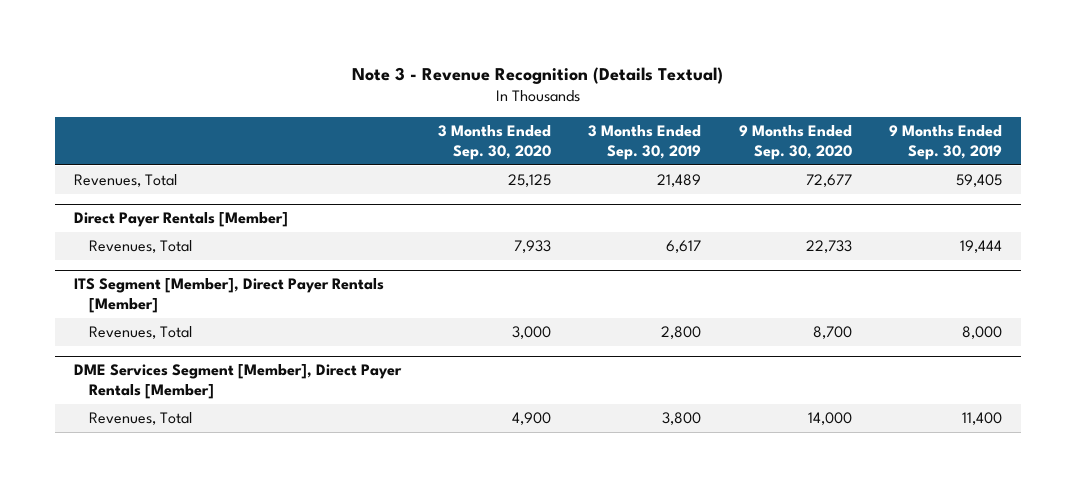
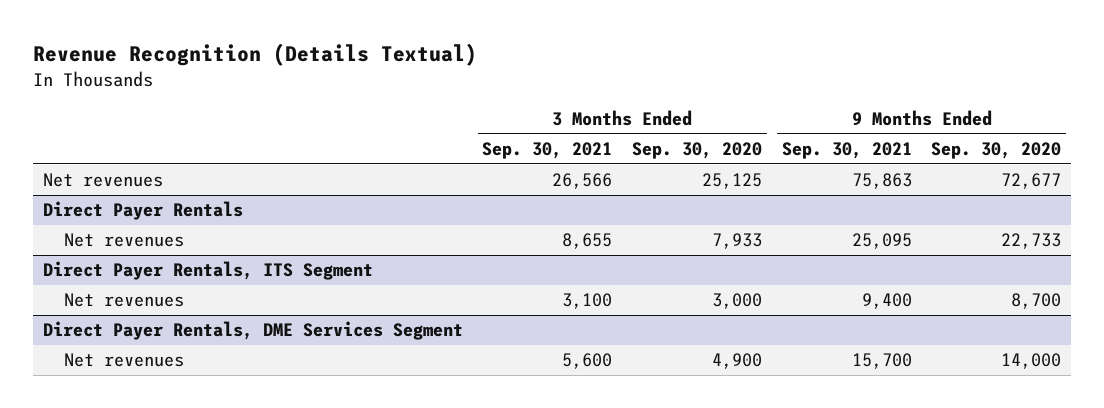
- Note 3 - Revenue Recognition (Details Textual)
+ Revenue Recognition (Details Textual)
- | 3 Months Ended Sep. 30, 2020 | 3 Months Ended Sep. 30, 2019 | 9 Months Ended Sep. 30, 2020 | 9 Months Ended Sep. 30, 2019
+ | 3 Months Ended Sep. 30, 2021 | 3 Months Ended Sep. 30, 2020 | 9 Months Ended Sep. 30, 2021 | 9 Months Ended Sep. 30, 2020
- Revenues, Total | 25,125 | 21,489 | 72,677 | 59,405
- Direct Payer Rentals [Member]
- Revenues, Total | 7,933 | 6,617 | 22,733 | 19,444
- ITS Segment [Member], Direct Payer Rentals [Member]
- Revenues, Total | 3,000 | 2,800 | 8,700 | 8,000
- DME Services Segment [Member], Direct Payer Rentals [Member]
- Revenues, Total | 4,900 | 3,800 | 14,000 | 11,400
+ Net revenues | 26,566 | 25,125 | 75,863 | 72,677
+ Direct Payer Rentals
+ Net revenues | 8,655 | 7,933 | 25,095 | 22,733
+ Direct Payer Rentals, ITS Segment
+ Net revenues | 3,100 | 3,000 | 9,400 | 8,700
+ Direct Payer Rentals, DME Services Segment
+ Net revenues | 5,600 | 4,900 | 15,700 | 14,000

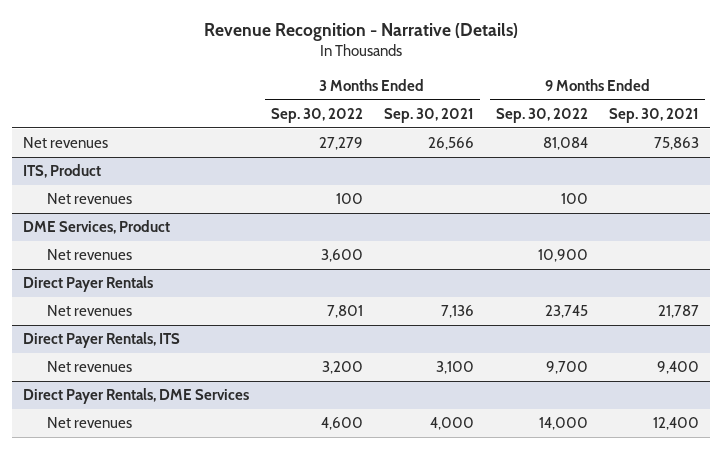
- Revenue Recognition (Details Textual)
+ Revenue Recognition - Narrative (Details)
- | 3 Months Ended Sep. 30, 2021 | 3 Months Ended Sep. 30, 2020 | 9 Months Ended Sep. 30, 2021 | 9 Months Ended Sep. 30, 2020
+ | 3 Months Ended Sep. 30, 2022 | 3 Months Ended Sep. 30, 2021 | 9 Months Ended Sep. 30, 2022 | 9 Months Ended Sep. 30, 2021
+ ITS, Product
+ Net revenues | 100 | | 100 |
+ DME Services, Product
+ Net revenues | 3,600 | | 10,900 |
@ Direct Payer Rentals
- Net revenues | 8,655 | 7,933 | 25,095 | 22,733
- Direct Payer Rentals, ITS Segment
@ Direct Payer Rentals
+ Net revenues | 7,801 | 7,136 | 23,745 | 21,787
+ Direct Payer Rentals, ITS
- Direct Payer Rentals, DME Services Segment
- Net revenues | 5,600 | 4,900 | 15,700 | 14,000
+ Direct Payer Rentals, DME Services
+ Net revenues | 4,600 | 4,000 | 14,000 | 12,400

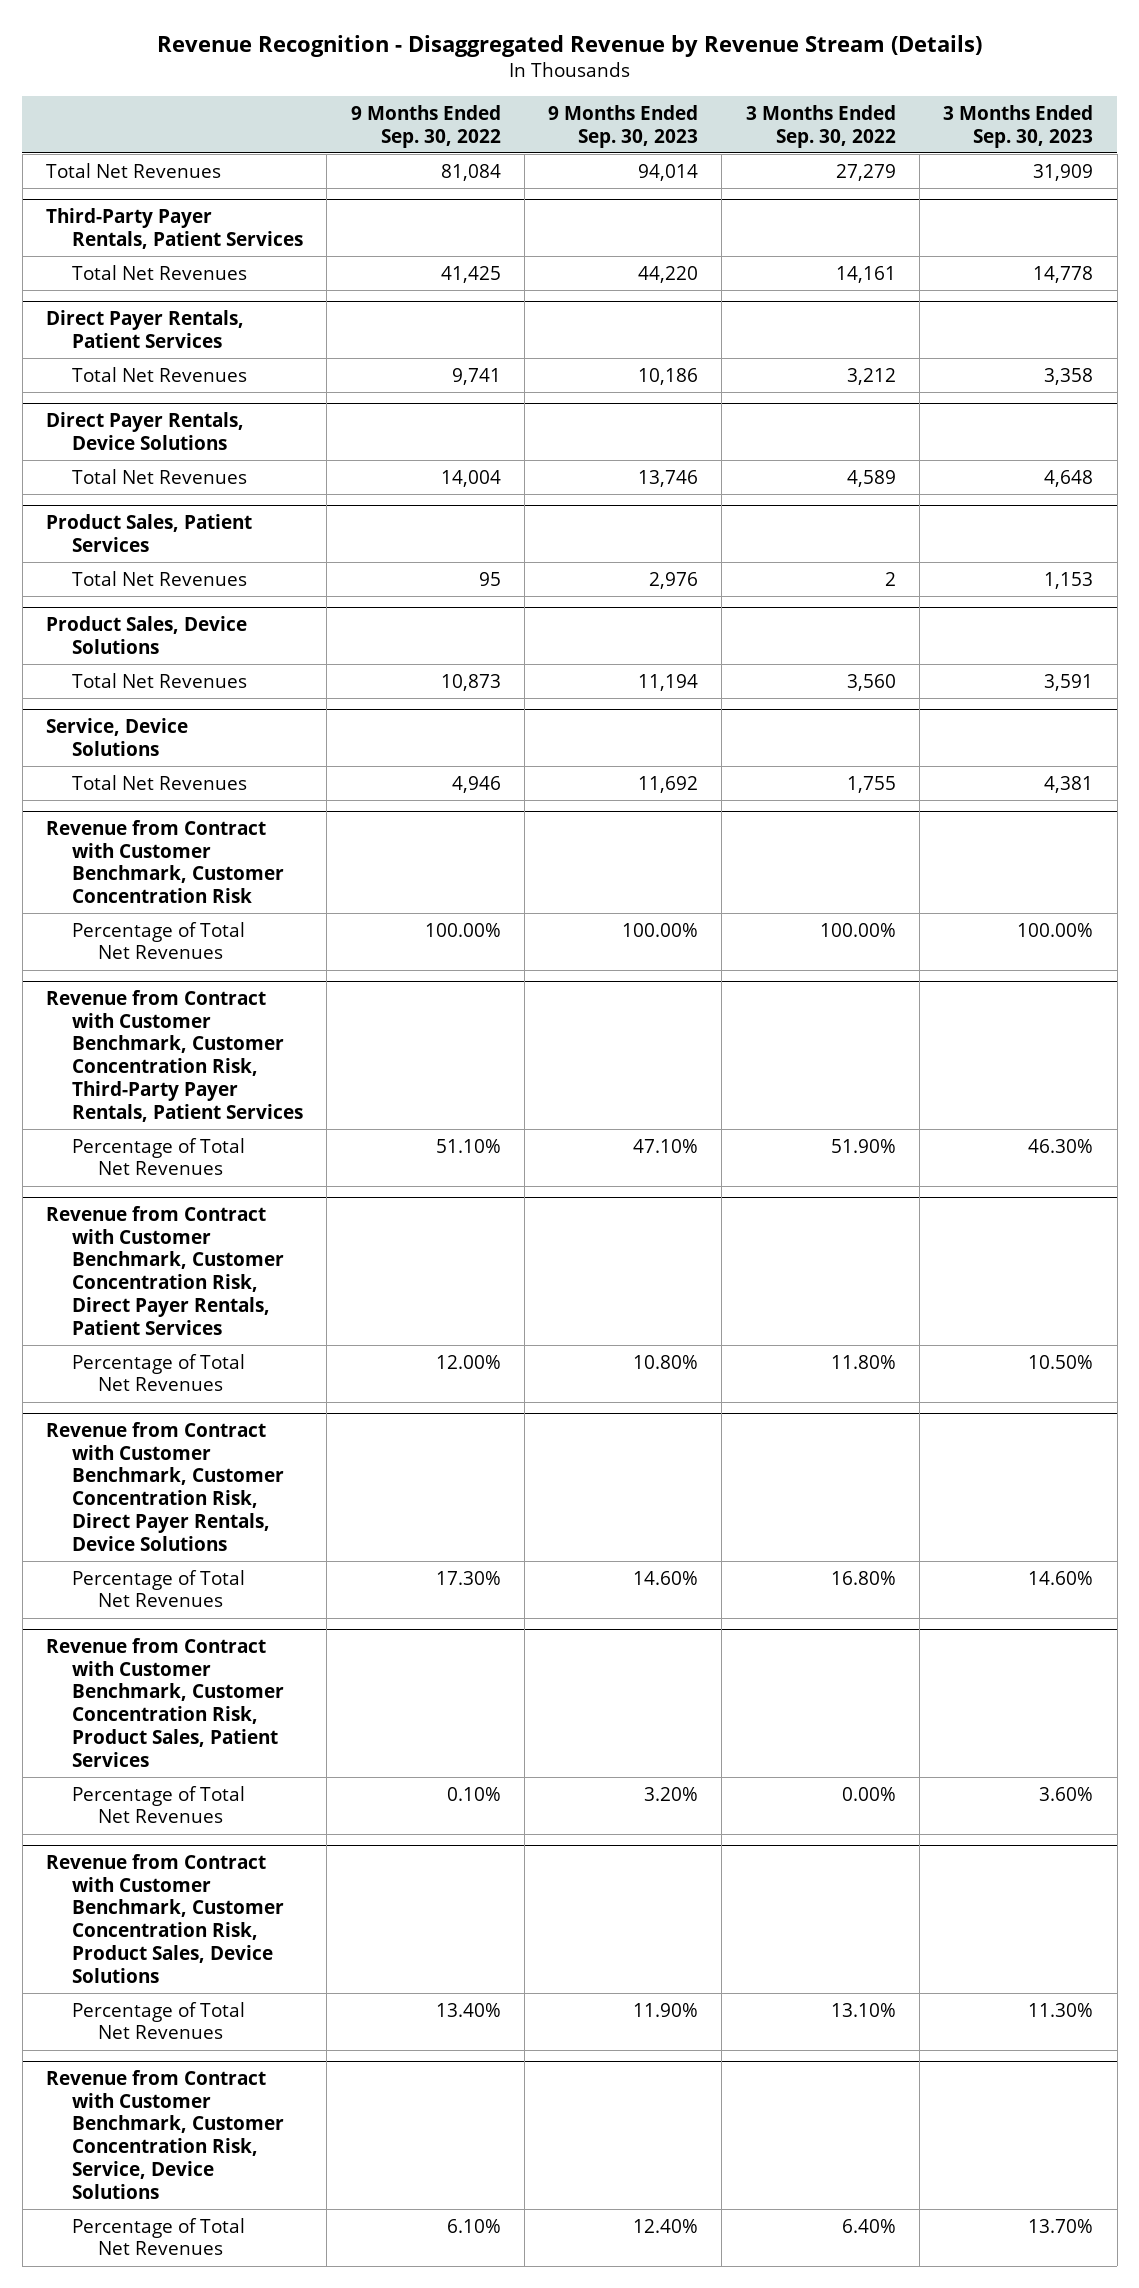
- Revenue Recognition - Narrative (Details)
+ Revenue Recognition - Disaggregated Revenue by Revenue Stream (Details)
- | 3 Months Ended Sep. 30, 2022 | 3 Months Ended Sep. 30, 2021 | 9 Months Ended Sep. 30, 2022 | 9 Months Ended Sep. 30, 2021
+ | 9 Months Ended Sep. 30, 2022 | 9 Months Ended Sep. 30, 2023 | 3 Months Ended Sep. 30, 2022 | 3 Months Ended Sep. 30, 2023
- Net revenues | 27,279 | 26,566 | 81,084 | 75,863
- ITS, Product
- Net revenues | 100 | | 100 |
- DME Services, Product
- Net revenues | 3,600 | | 10,900 |
- Direct Payer Rentals
- Net revenues | 7,801 | 7,136 | 23,745 | 21,787
- Direct Payer Rentals, ITS
- Net revenues | 3,200 | 3,100 | 9,700 | 9,400
- Direct Payer Rentals, DME Services
- Net revenues | 4,600 | 4,000 | 14,000 | 12,400
+ Total Net Revenues | 81,084 | 94,014 | 27,279 | 31,909
+ Third-Party Payer Rentals, Patient Services
+ Total Net Revenues | 41,425 | 44,220 | 14,161 | 14,778
+ Direct Payer Rentals, Patient Services
+ Total Net Revenues | 9,741 | 10,186 | 3,212 | 3,358
+ Direct Payer Rentals, Device Solutions
+ Total Net Revenues | 14,004 | 13,746 | 4,589 | 4,648
+ Product Sales, Patient Services
+ Total Net Revenues | 95 | 2,976 | 2 | 1,153
+ Product Sales, Device Solutions
+ Total Net Revenues | 10,873 | 11,194 | 3,560 | 3,591
+ Service, Device Solutions
+ Total Net Revenues | 4,946 | 11,692 | 1,755 | 4,381
+ Revenue from Contract with Customer Benchmark, Customer Concentration Risk
+ Percentage of Total Net Revenues | 100.00% | 100.00% | 100.00% | 100.00%
+ Revenue from Contract with Customer Benchmark, Customer Concentration Risk, Third-Party Payer Rentals, Patient Services
+ Percentage of Total Net Revenues | 51.10% | 47.10% | 51.90% | 46.30%
+ Revenue from Contract with Customer Benchmark, Customer Concentration Risk, Direct Payer Rentals, Patient Services
+ Percentage of Total Net Revenues | 12.00% | 10.80% | 11.80% | 10.50%
+ Revenue from Contract with Customer Benchmark, Customer Concentration Risk, Direct Payer Rentals, Device Solutions
+ Percentage of Total Net Revenues | 17.30% | 14.60% | 16.80% | 14.60%
+ Revenue from Contract with Customer Benchmark, Customer Concentration Risk, Product Sales, Patient Services
+ Percentage of Total Net Revenues | 0.10% | 3.20% | 0.00% | 3.60%
+ Revenue from Contract with Customer Benchmark, Customer Concentration Risk, Product Sales, Device Solutions
+ Percentage of Total Net Revenues | 13.40% | 11.90% | 13.10% | 11.30%
+ Revenue from Contract with Customer Benchmark, Customer Concentration Risk, Service, Device Solutions
+ Percentage of Total Net Revenues | 6.10% | 12.40% | 6.40% | 13.70%

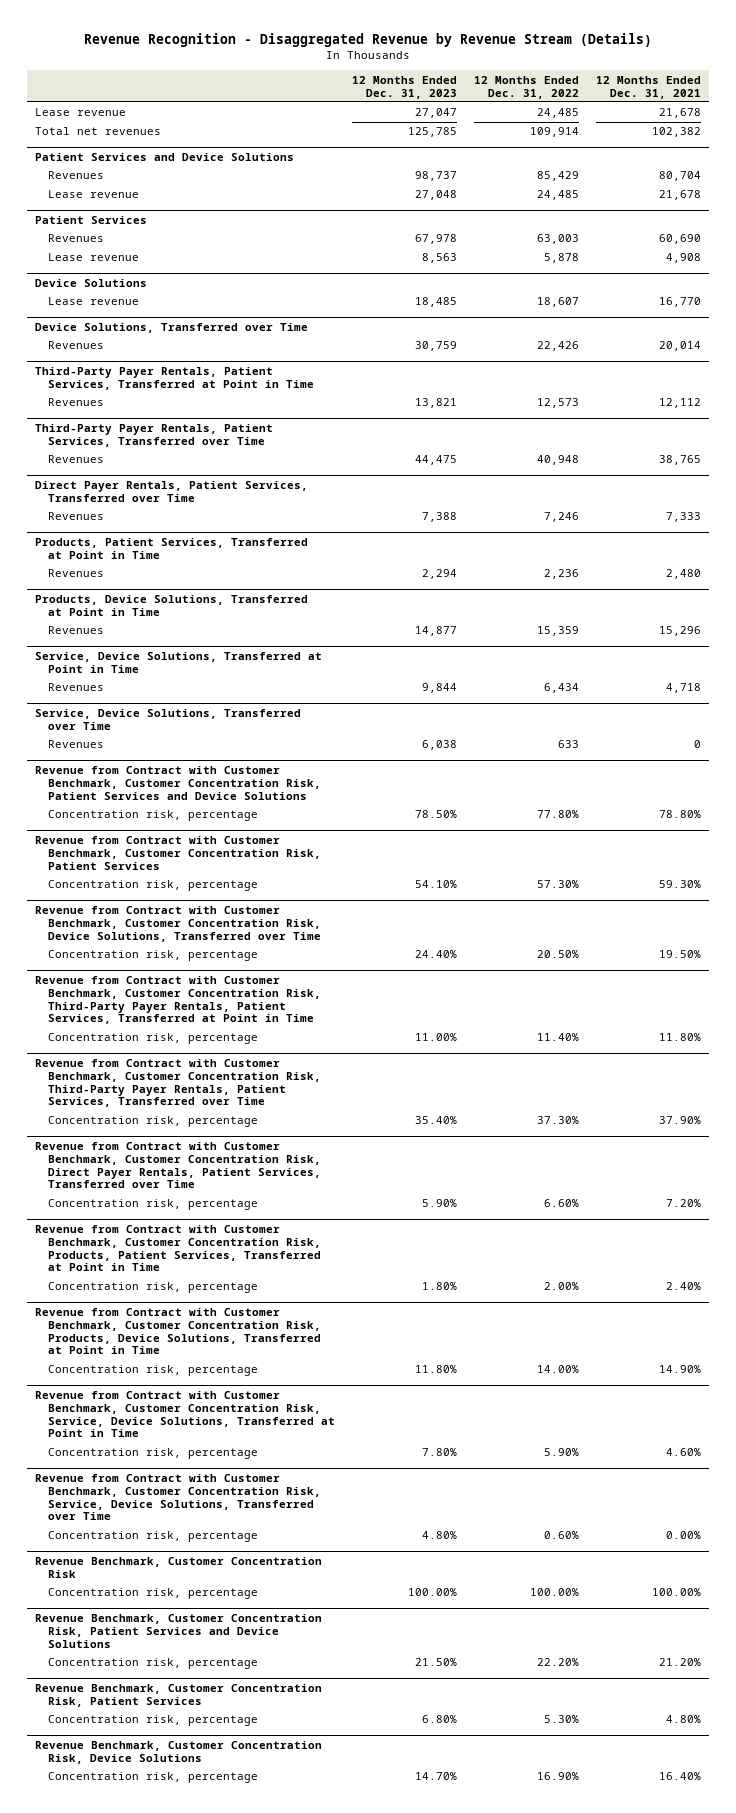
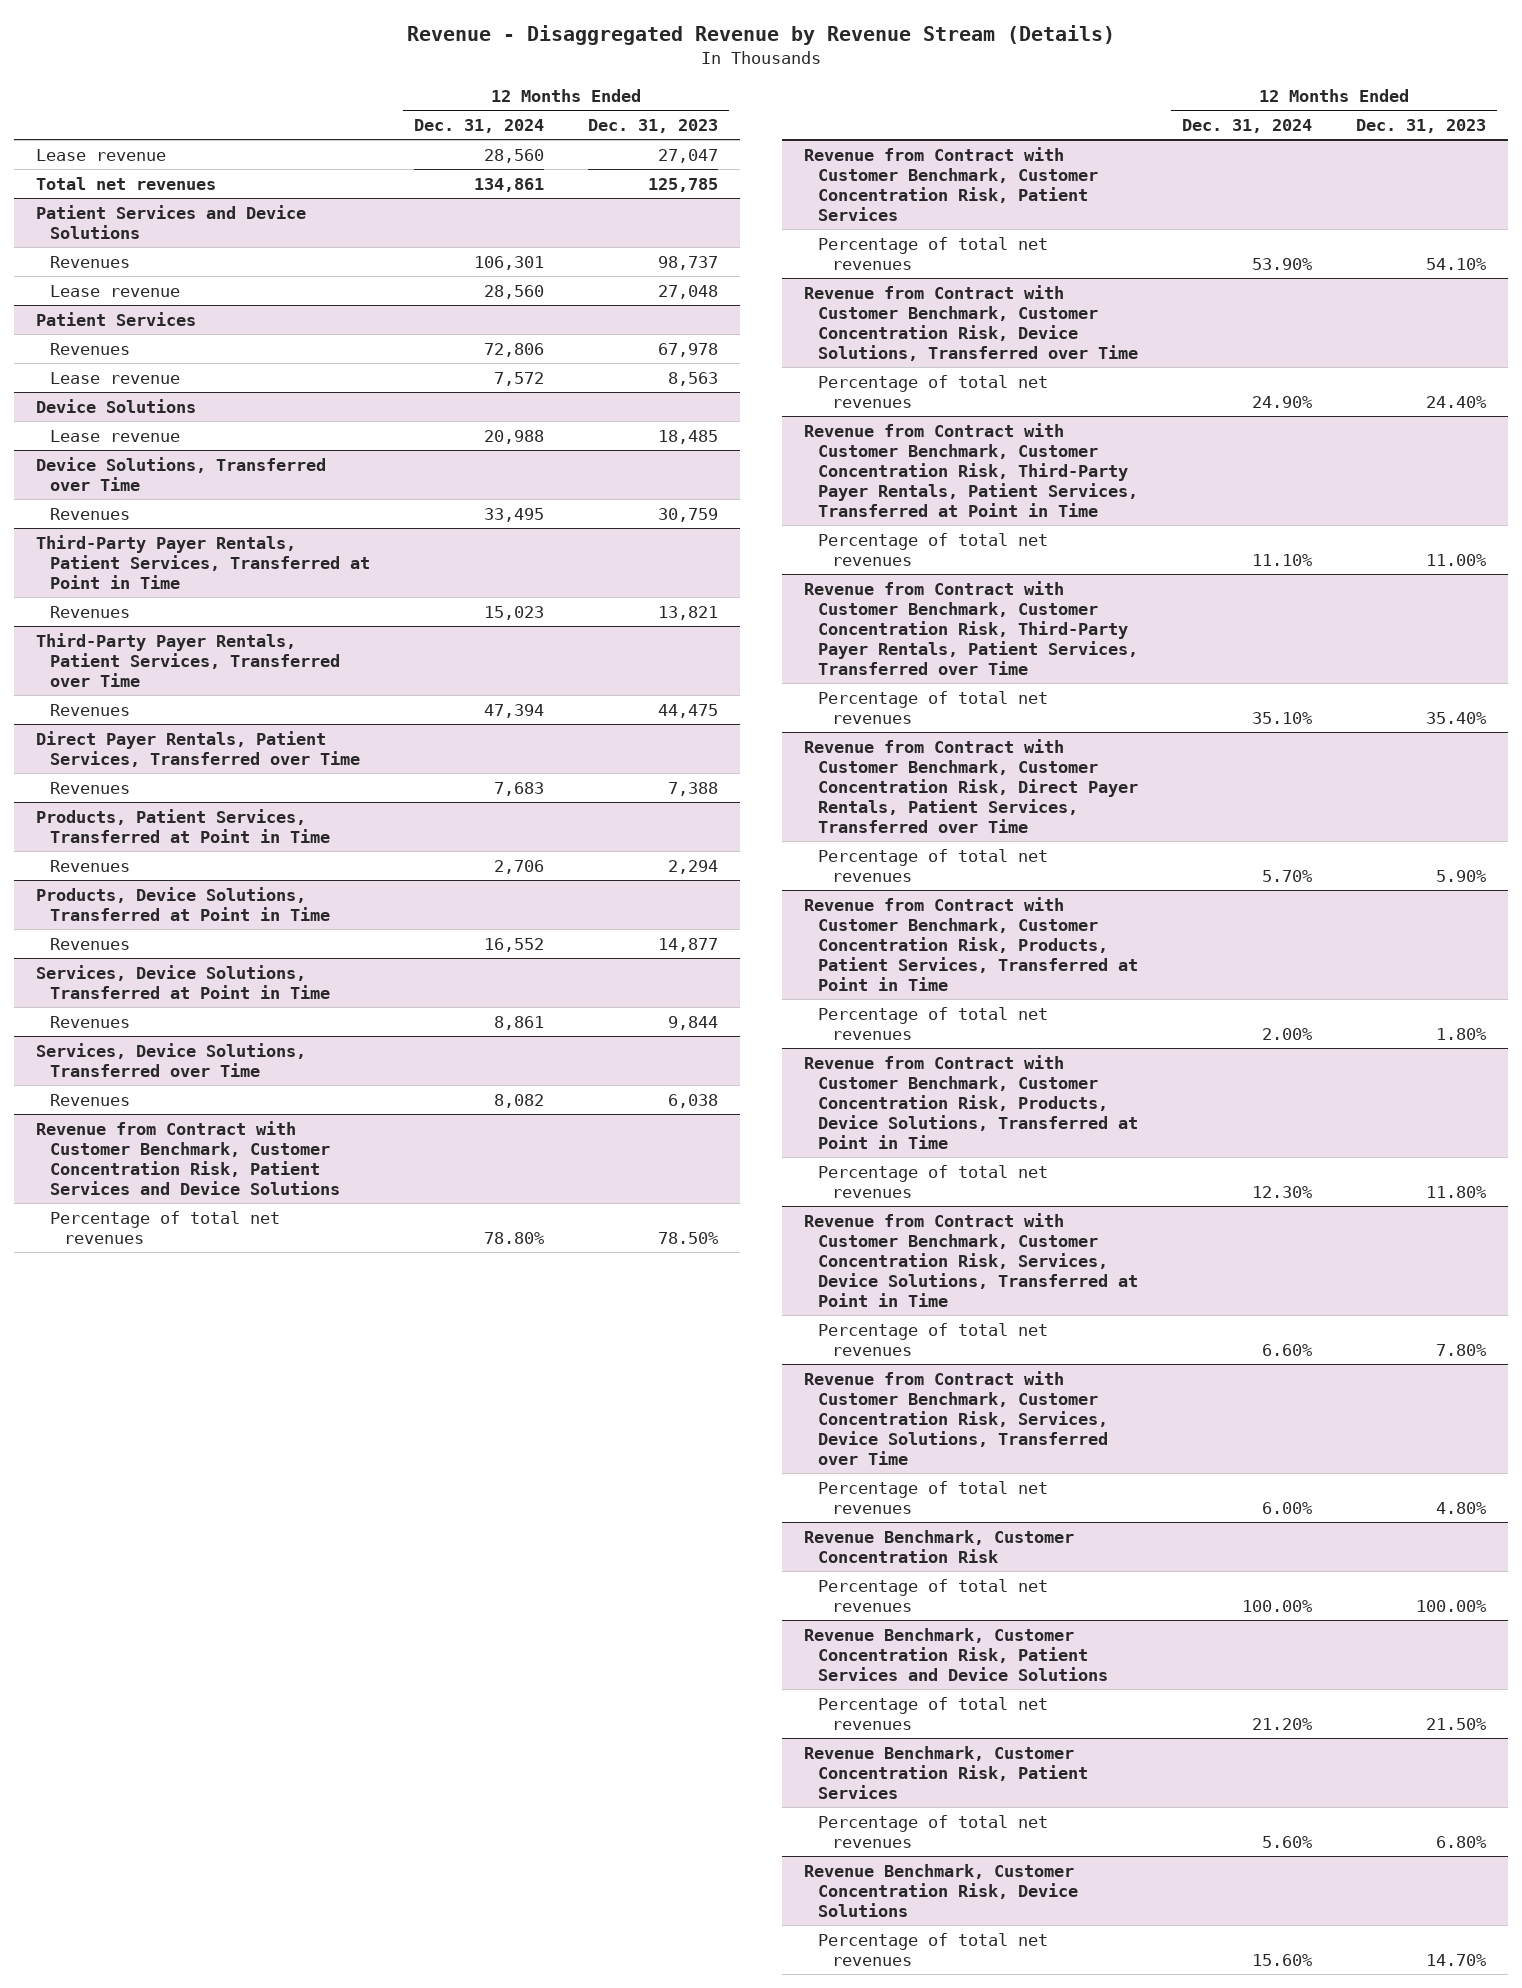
- Revenue Recognition - Disaggregated Revenue by Revenue Stream (Details)
+ Revenue - Disaggregated Revenue by Revenue Stream (Details)
- | 12 Months Ended Dec. 31, 2023 | 12 Months Ended Dec. 31, 2022 | 12 Months Ended Dec. 31, 2021
+ | 12 Months Ended Dec. 31, 2024 | 12 Months Ended Dec. 31, 2023
- Service, Device Solutions, Transferred at Point in Time
+ Services, Device Solutions, Transferred at Point in Time
- Service, Device Solutions, Transferred over Time
+ Services, Device Solutions, Transferred over Time
@ Revenue from Contract with Customer Benchmark, Customer Concentration Risk, Patient Services and Device Solutions
- Concentration risk, percentage | 78.50% | 77.80% | 78.80%
+ Percentage of total net revenues | 78.80% | 78.50%
@ Revenue from Contract with Customer Benchmark, Customer Concentration Risk, Patient Services
- Concentration risk, percentage | 54.10% | 57.30% | 59.30%
+ Percentage of total net revenues | 53.90% | 54.10%
@ Revenue from Contract with Customer Benchmark, Customer Concentration Risk, Device Solutions, Transferred over Time
- Concentration risk, percentage | 24.40% | 20.50% | 19.50%
+ Percentage of total net revenues | 24.90% | 24.40%
@ Revenue from Contract with Customer Benchmark, Customer Concentration Risk, Third-Party Payer Rentals, Patient Services, Transferred at Point in Time
- Concentration risk, percentage | 11.00% | 11.40% | 11.80%
+ Percentage of total net revenues | 11.10% | 11.00%
@ Revenue from Contract with Customer Benchmark, Customer Concentration Risk, Third-Party Payer Rentals, Patient Services, Transferred over Time
- Concentration risk, percentage | 35.40% | 37.30% | 37.90%
+ Percentage of total net revenues | 35.10% | 35.40%
@ Revenue from Contract with Customer Benchmark, Customer Concentration Risk, Direct Payer Rentals, Patient Services, Transferred over Time
- Concentration risk, percentage | 5.90% | 6.60% | 7.20%
+ Percentage of total net revenues | 5.70% | 5.90%
@ Revenue from Contract with Customer Benchmark, Customer Concentration Risk, Products, Patient Services, Transferred at Point in Time
- Concentration risk, percentage | 1.80% | 2.00% | 2.40%
+ Percentage of total net revenues | 2.00% | 1.80%
@ Revenue from Contract with Customer Benchmark, Customer Concentration Risk, Products, Device Solutions, Transferred at Point in Time
- Concentration risk, percentage | 11.80% | 14.00% | 14.90%
- Revenue from Contract with Customer Benchmark, Customer Concentration Risk, Service, Device Solutions, Transferred at Point in Time
- Concentration risk, percentage | 7.80% | 5.90% | 4.60%
- Revenue from Contract with Customer Benchmark, Customer Concentration Risk, Service, Device Solutions, Transferred over Time
- Concentration risk, percentage | 4.80% | 0.60% | 0.00%
@ Revenue from Contract with Customer Benchmark, Customer Concentration Risk, Products, Device Solutions, Transferred at Point in Time
+ Percentage of total net revenues | 12.30% | 11.80%
+ Revenue from Contract with Customer Benchmark, Customer Concentration Risk, Services, Device Solutions, Transferred at Point in Time
+ Percentage of total net revenues | 6.60% | 7.80%
+ Revenue from Contract with Customer Benchmark, Customer Concentration Risk, Services, Device Solutions, Transferred over Time
+ Percentage of total net revenues | 6.00% | 4.80%
@ Revenue Benchmark, Customer Concentration Risk
- Concentration risk, percentage | 100.00% | 100.00% | 100.00%
+ Percentage of total net revenues | 100.00% | 100.00%
@ Revenue Benchmark, Customer Concentration Risk, Patient Services and Device Solutions
- Concentration risk, percentage | 21.50% | 22.20% | 21.20%
+ Percentage of total net revenues | 21.20% | 21.50%
@ Revenue Benchmark, Customer Concentration Risk, Patient Services
- Concentration risk, percentage | 6.80% | 5.30% | 4.80%
+ Percentage of total net revenues | 5.60% | 6.80%
@ Revenue Benchmark, Customer Concentration Risk, Device Solutions
- Concentration risk, percentage | 14.70% | 16.90% | 16.40%
+ Percentage of total net revenues | 15.60% | 14.70%

